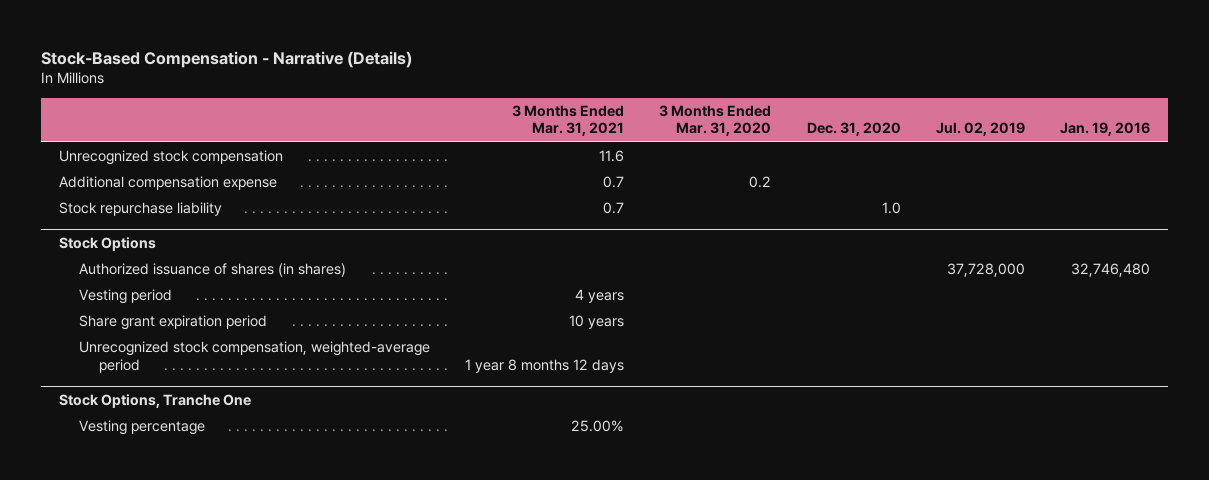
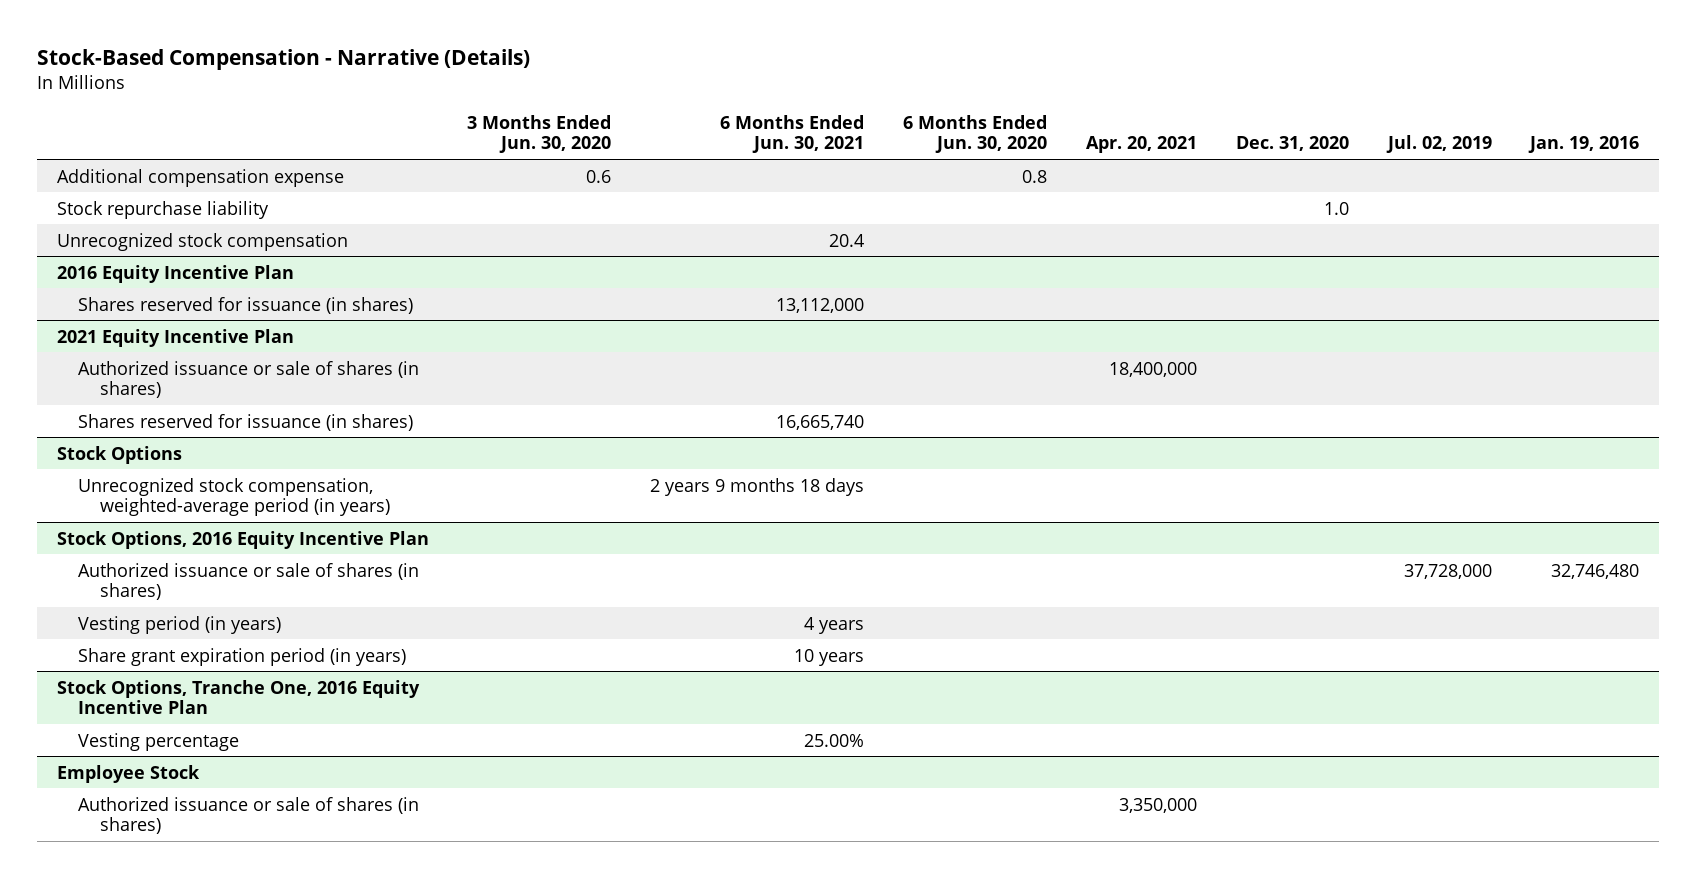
- | 3 Months Ended Mar. 31, 2021 | 3 Months Ended Mar. 31, 2020 | Dec. 31, 2020 | Jul. 02, 2019 | Jan. 19, 2016
+ | 3 Months Ended Jun. 30, 2020 | 6 Months Ended Jun. 30, 2021 | 6 Months Ended Jun. 30, 2020 | Apr. 20, 2021 | Dec. 31, 2020 | Jul. 02, 2019 | Jan. 19, 2016
moved down: Unrecognized stock compensation | | 20.4 | | | | |
+ 2016 Equity Incentive Plan
+ Shares reserved for issuance (in shares) | | 13,112,000 | | | | |
+ 2021 Equity Incentive Plan
+ Authorized issuance or sale of shares (in shares) | | | | 18,400,000 | | |
+ Shares reserved for issuance (in shares) | | 16,665,740 | | | | |
@ Stock Options
- Authorized issuance of shares (in shares) | | | | 37,728,000 | 32,746,480
- Vesting period | 4 years | | | |
- Share grant expiration period | 10 years | | | |
- Unrecognized stock compensation, weighted-average period | 1 year 8 months 12 days | | | |
- Stock Options, Tranche One
@ Stock Options
+ Unrecognized stock compensation, weighted-average period (in years) | | 2 years 9 months 18 days | | | | |
+ Stock Options, 2016 Equity Incentive Plan
+ Authorized issuance or sale of shares (in shares) | | | | | | 37,728,000 | 32,746,480
+ Vesting period (in years) | | 4 years | | | | |
+ Share grant expiration period (in years) | | 10 years | | | | |
+ Stock Options, Tranche One, 2016 Equity Incentive Plan
+ Employee Stock
+ Authorized issuance or sale of shares (in shares) | | | | 3,350,000 | | |

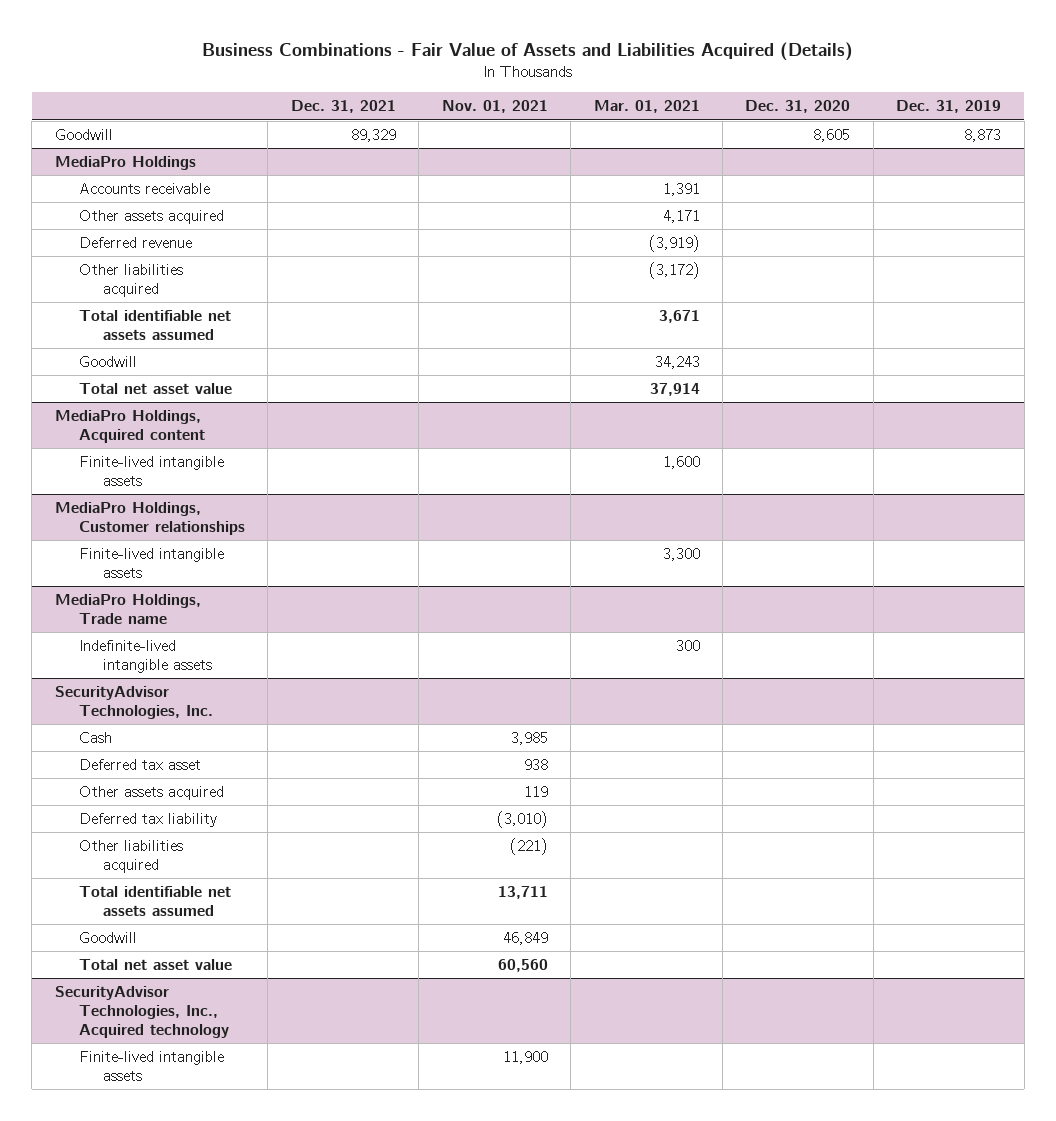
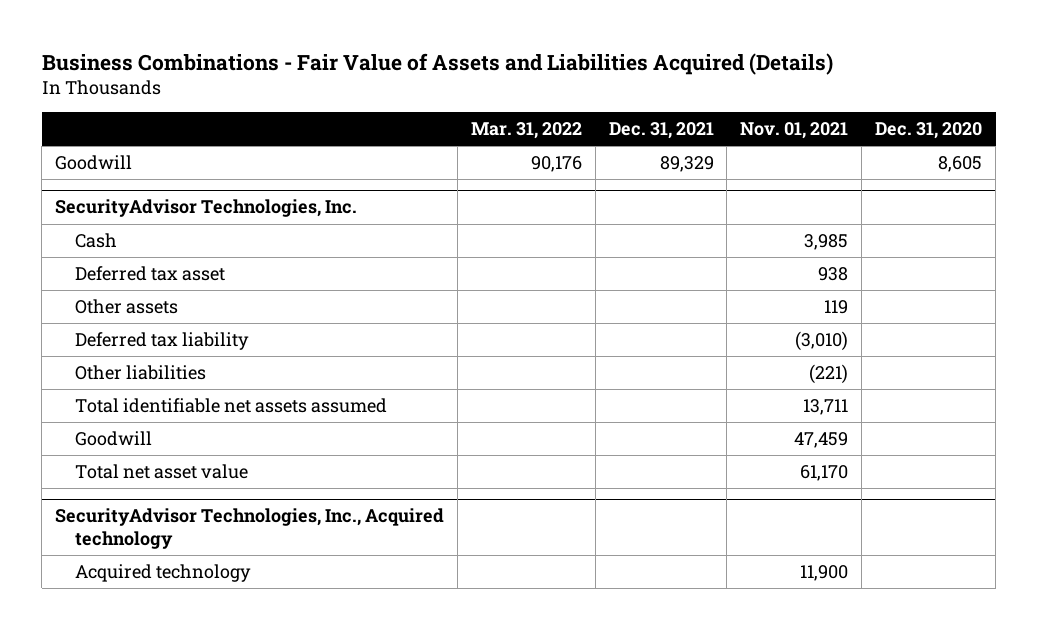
- | Dec. 31, 2021 | Nov. 01, 2021 | Mar. 01, 2021 | Dec. 31, 2020 | Dec. 31, 2019
+ | Mar. 31, 2022 | Dec. 31, 2021 | Nov. 01, 2021 | Dec. 31, 2020
- MediaPro Holdings
- Accounts receivable | | | 1,391 | |
- Other assets acquired | | | 4,171 | |
- Deferred revenue | | | (3,919) | |
- Other liabilities acquired | | | (3,172) | |
- Total identifiable net assets assumed | | | 3,671 | |
- Goodwill | | | 34,243 | |
- Total net asset value | | | 37,914 | |
- MediaPro Holdings, Acquired content
- Finite-lived intangible assets | | | 1,600 | |
- MediaPro Holdings, Customer relationships
- Finite-lived intangible assets | | | 3,300 | |
- MediaPro Holdings, Trade name
- Indefinite-lived intangible assets | | | 300 | |
@ SecurityAdvisor Technologies, Inc.
- Other assets acquired | | 119 | | |
+ Other assets | | | 119 |
- Other liabilities acquired | | (221) | | |
+ Other liabilities | | | (221) |
- Goodwill | | 46,849 | | |
- Total net asset value | | 60,560 | | |
+ Goodwill | | | 47,459 |
+ Total net asset value | | | 61,170 |
@ SecurityAdvisor Technologies, Inc., Acquired technology
- Finite-lived intangible assets | | 11,900 | | |
+ Acquired technology | | | 11,900 |

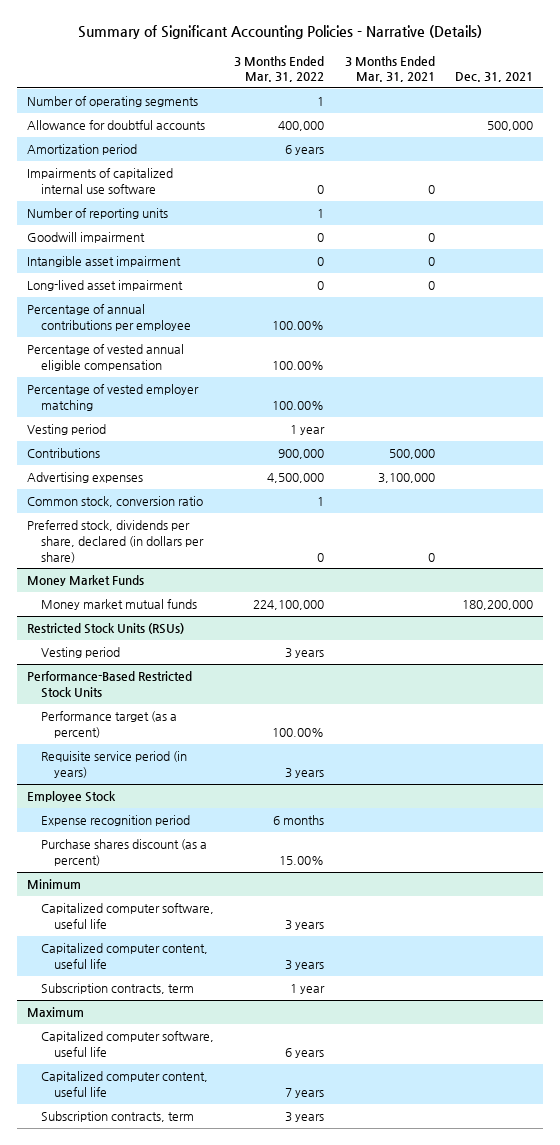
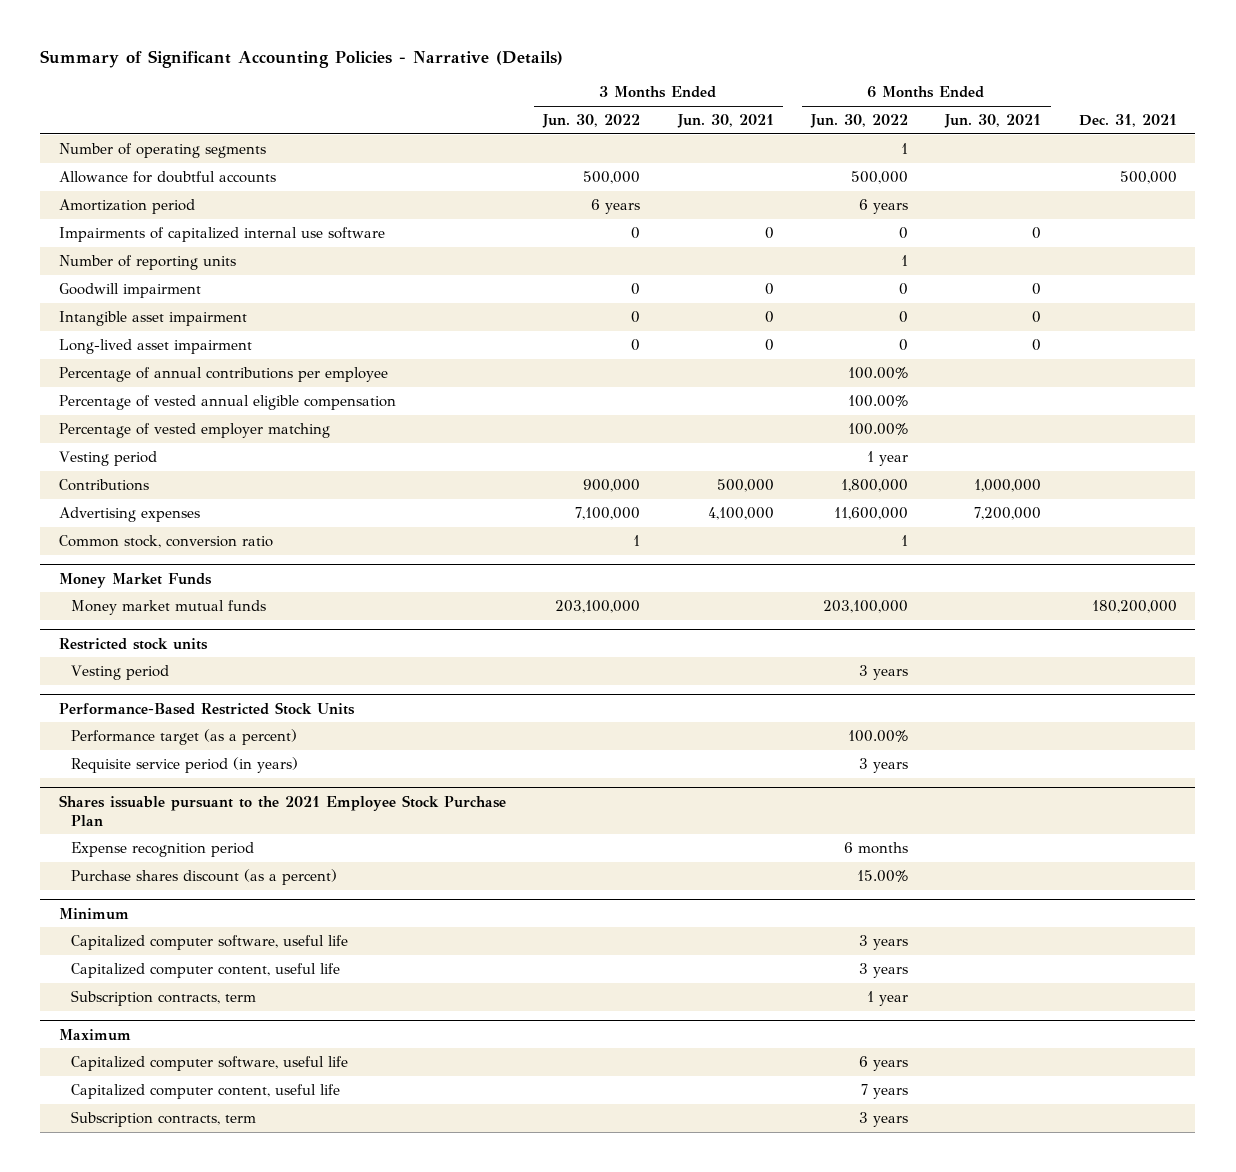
- | 3 Months Ended Mar. 31, 2022 | 3 Months Ended Mar. 31, 2021 | Dec. 31, 2021
+ | 3 Months Ended Jun. 30, 2022 | 3 Months Ended Jun. 30, 2021 | 6 Months Ended Jun. 30, 2022 | 6 Months Ended Jun. 30, 2021 | Dec. 31, 2021
- Preferred stock, dividends per share, declared (in dollars per share) | 0 | 0 |
- Restricted Stock Units (RSUs)
+ Restricted stock units
- Employee Stock
+ Shares issuable pursuant to the 2021 Employee Stock Purchase Plan

